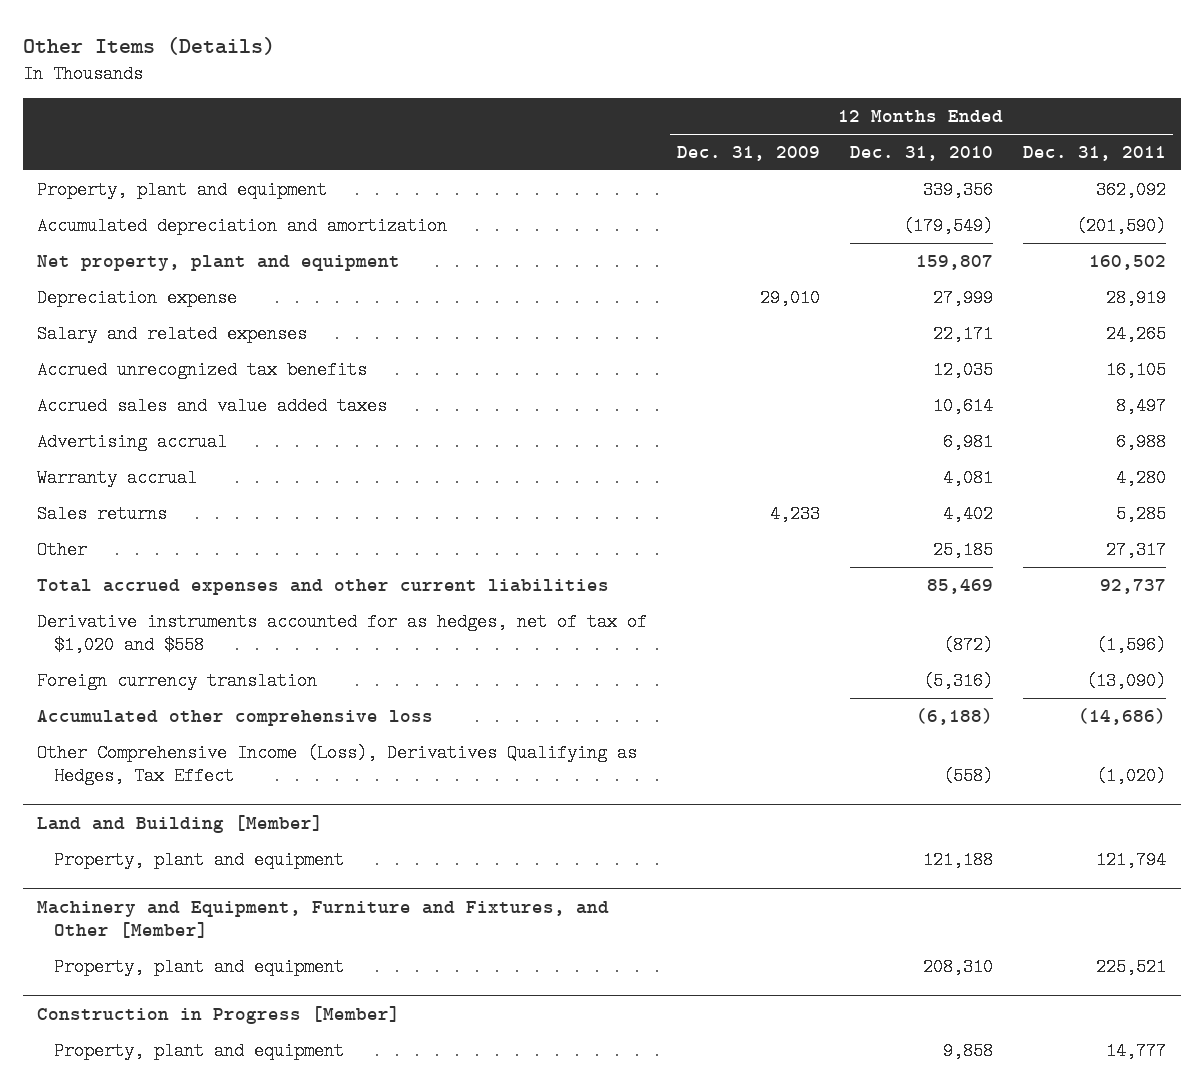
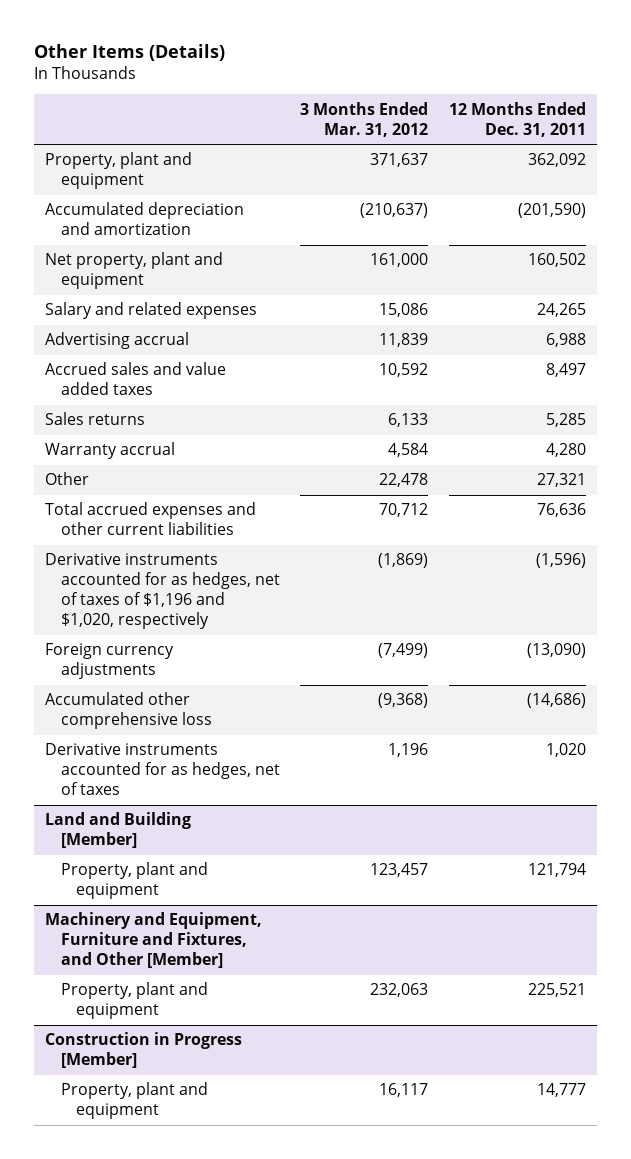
- | 12 Months Ended Dec. 31, 2009 | 12 Months Ended Dec. 31, 2010 | 12 Months Ended Dec. 31, 2011
+ | 3 Months Ended Mar. 31, 2012 | 12 Months Ended Dec. 31, 2011
- Depreciation expense | 29,010 | 27,999 | 28,919
- Accrued unrecognized tax benefits | | 12,035 | 16,105
moved down: Accrued sales and value added taxes | 10,592 | 8,497
- Other | | 25,185 | 27,317
- Total accrued expenses and other current liabilities | | 85,469 | 92,737
- Derivative instruments accounted for as hedges, net of tax of $1,020 and $558 | | (872) | (1,596)
- Foreign currency translation | | (5,316) | (13,090)
moved down: Warranty accrual | 4,584 | 4,280
+ Other | 22,478 | 27,321
+ Total accrued expenses and other current liabilities | 70,712 | 76,636
+ Derivative instruments accounted for as hedges, net of taxes of $1,196 and $1,020, respectively | (1,869) | (1,596)
+ Foreign currency adjustments | (7,499) | (13,090)
- Other Comprehensive Income (Loss), Derivatives Qualifying as Hedges, Tax Effect | | (558) | (1,020)
+ Derivative instruments accounted for as hedges, net of taxes | 1,196 | 1,020

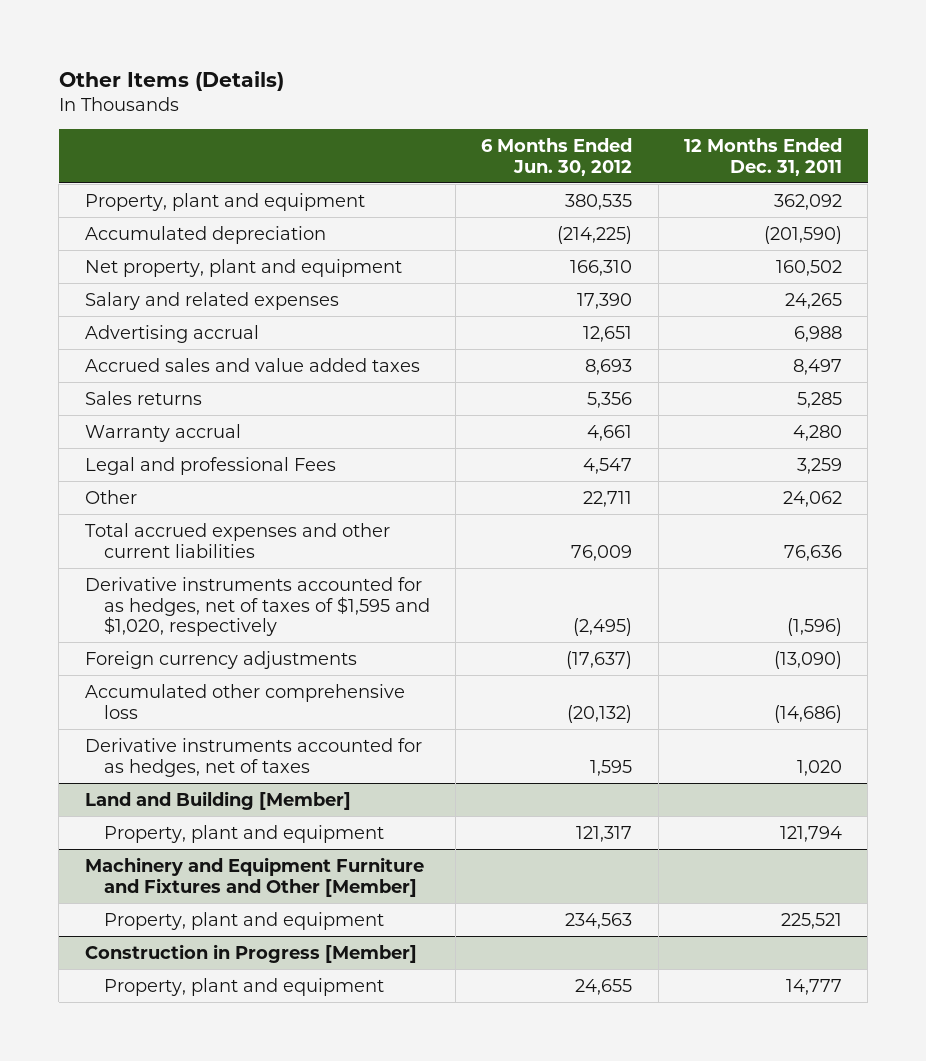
- | 3 Months Ended Mar. 31, 2012 | 12 Months Ended Dec. 31, 2011
+ | 6 Months Ended Jun. 30, 2012 | 12 Months Ended Dec. 31, 2011
- Accumulated depreciation and amortization | (210,637) | (201,590)
+ Accumulated depreciation | (214,225) | (201,590)
- Other | 22,478 | 27,321
+ Legal and professional Fees | 4,547 | 3,259
+ Other | 22,711 | 24,062
- Derivative instruments accounted for as hedges, net of taxes of $1,196 and $1,020, respectively | (1,869) | (1,596)
+ Derivative instruments accounted for as hedges, net of taxes of $1,595 and $1,020, respectively | (2,495) | (1,596)
- Machinery and Equipment, Furniture and Fixtures, and Other [Member]
+ Machinery and Equipment Furniture and Fixtures and Other [Member]

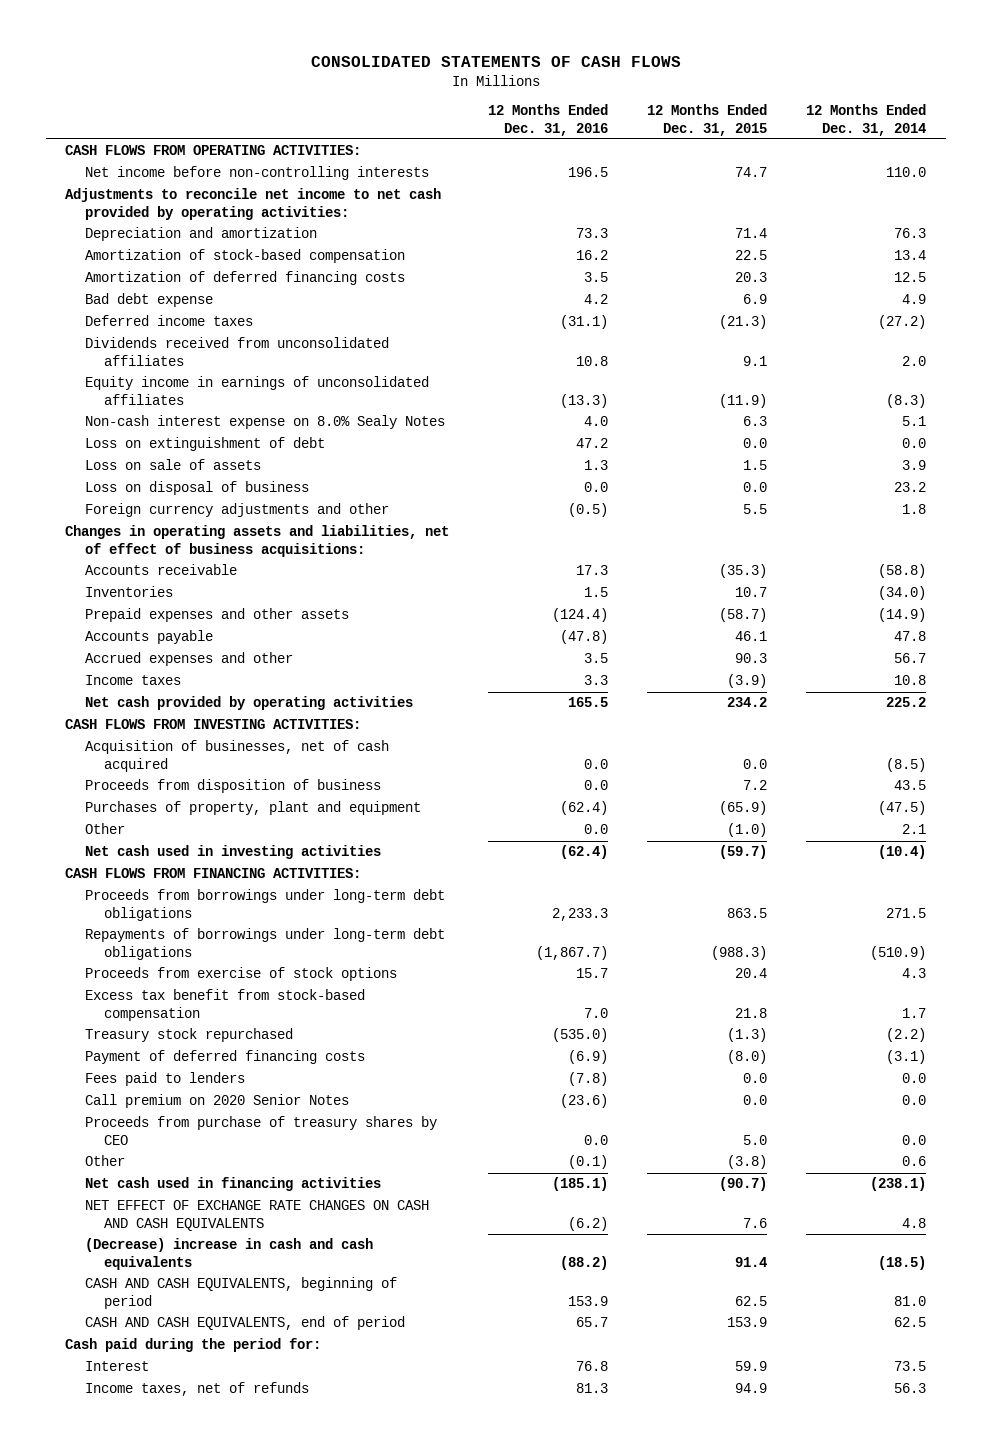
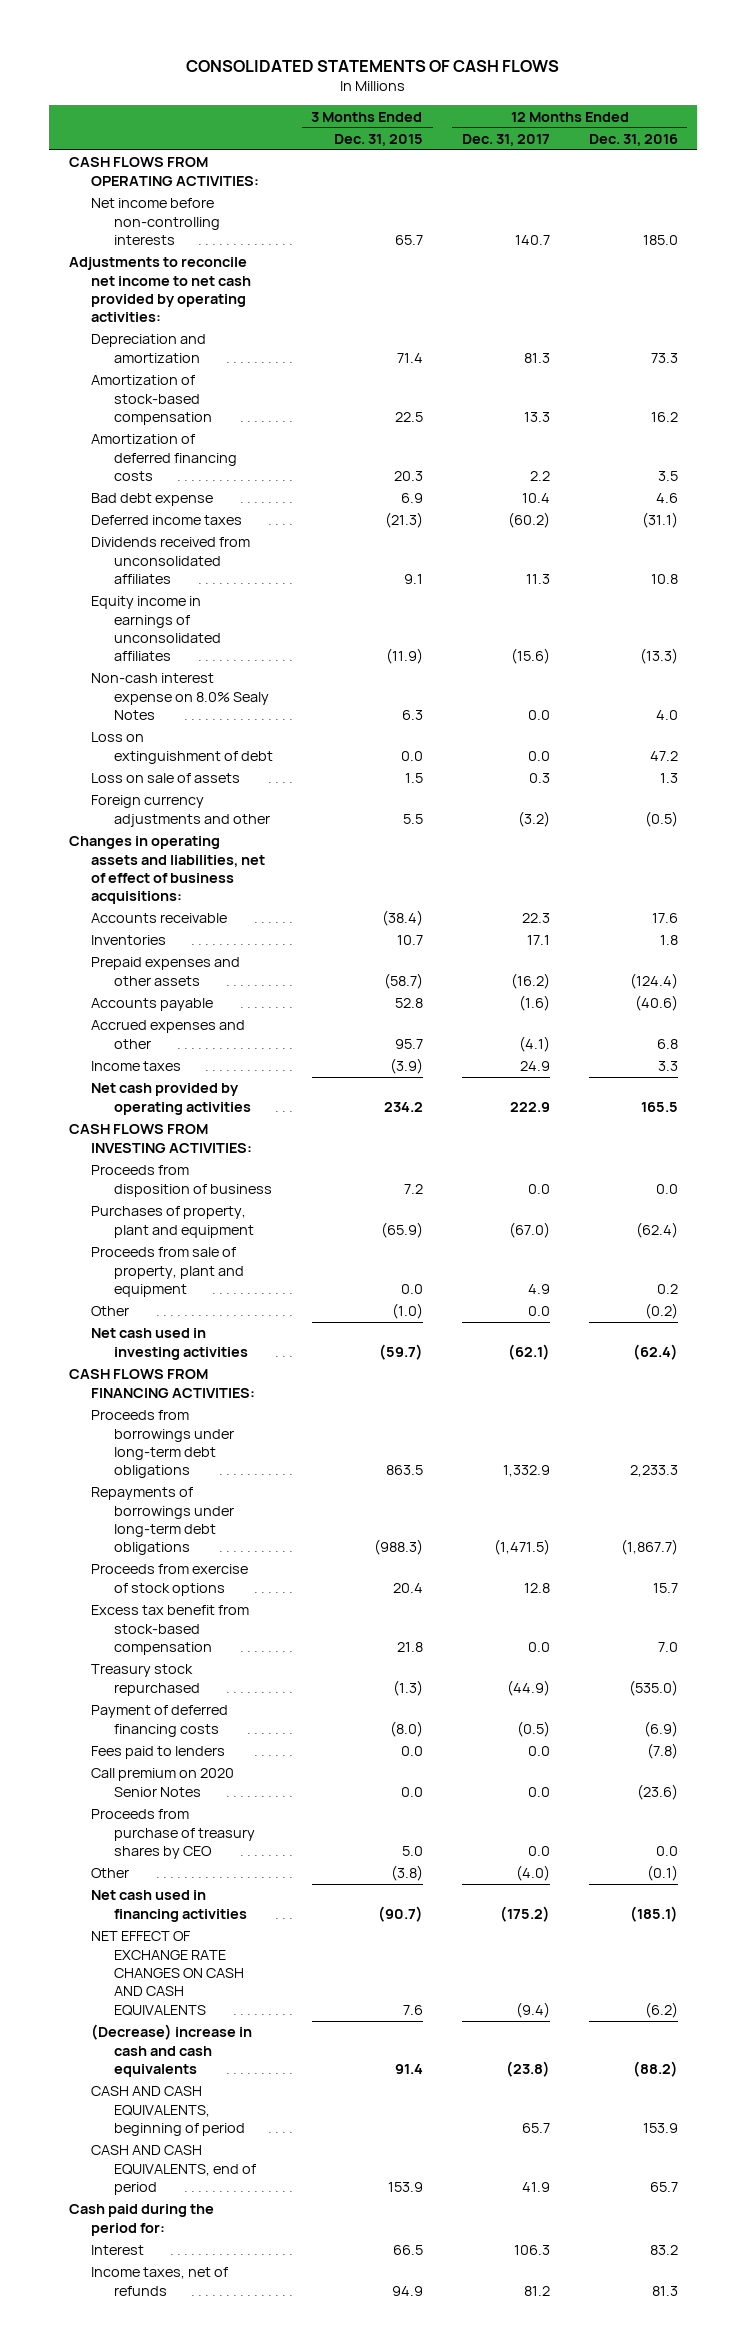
- | 12 Months Ended Dec. 31, 2016 | 12 Months Ended Dec. 31, 2015 | 12 Months Ended Dec. 31, 2014
+ | 3 Months Ended Dec. 31, 2015 | 12 Months Ended Dec. 31, 2017 | 12 Months Ended Dec. 31, 2016
- Net income before non-controlling interests | 196.5 | 74.7 | 110.0
+ Net income before non-controlling interests | 65.7 | 140.7 | 185.0
- Bad debt expense | 4.2 | 6.9 | 4.9
+ Bad debt expense | 6.9 | 10.4 | 4.6
- Loss on disposal of business | 0.0 | 0.0 | 23.2
- Accounts receivable | 17.3 | (35.3) | (58.8)
- Inventories | 1.5 | 10.7 | (34.0)
+ Accounts receivable | (38.4) | 22.3 | 17.6
+ Inventories | 10.7 | 17.1 | 1.8
- Accounts payable | (47.8) | 46.1 | 47.8
- Accrued expenses and other | 3.5 | 90.3 | 56.7
+ Accounts payable | 52.8 | (1.6) | (40.6)
+ Accrued expenses and other | 95.7 | (4.1) | 6.8
- Acquisition of businesses, net of cash acquired | 0.0 | 0.0 | (8.5)
- Other | 0.0 | (1.0) | 2.1
+ Proceeds from sale of property, plant and equipment | 0.0 | 4.9 | 0.2
+ Other | (1.0) | 0.0 | (0.2)
- Interest | 76.8 | 59.9 | 73.5
+ Interest | 66.5 | 106.3 | 83.2

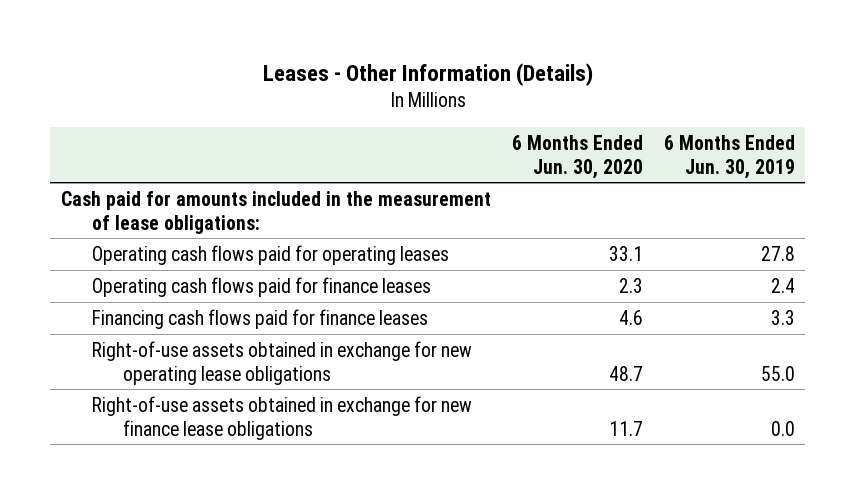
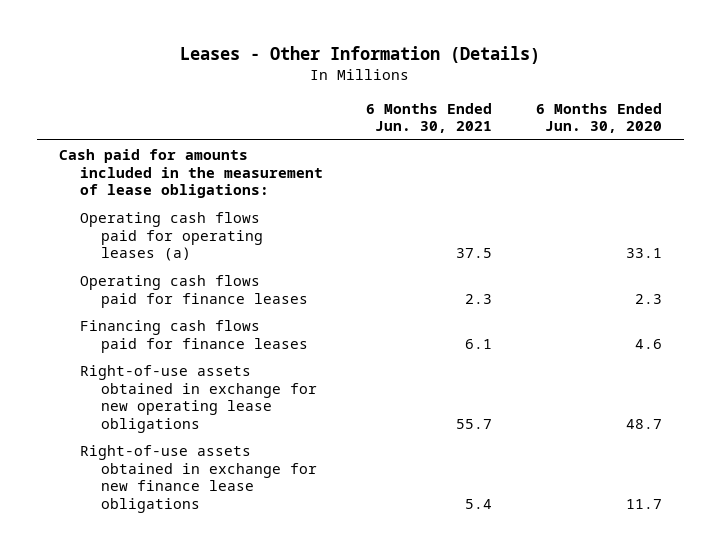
- | 6 Months Ended Jun. 30, 2020 | 6 Months Ended Jun. 30, 2019
+ | 6 Months Ended Jun. 30, 2021 | 6 Months Ended Jun. 30, 2020
- Operating cash flows paid for operating leases | 33.1 | 27.8
+ Operating cash flows paid for operating leases (a) | 37.5 | 33.1

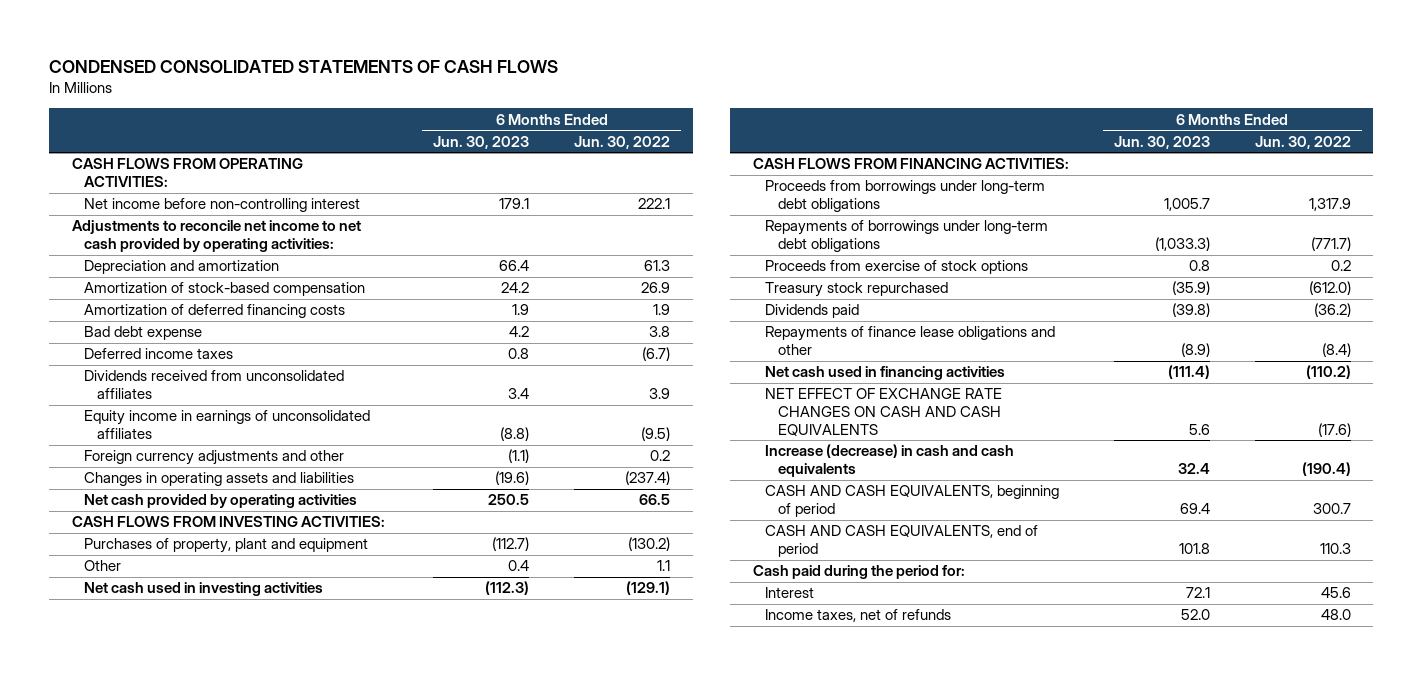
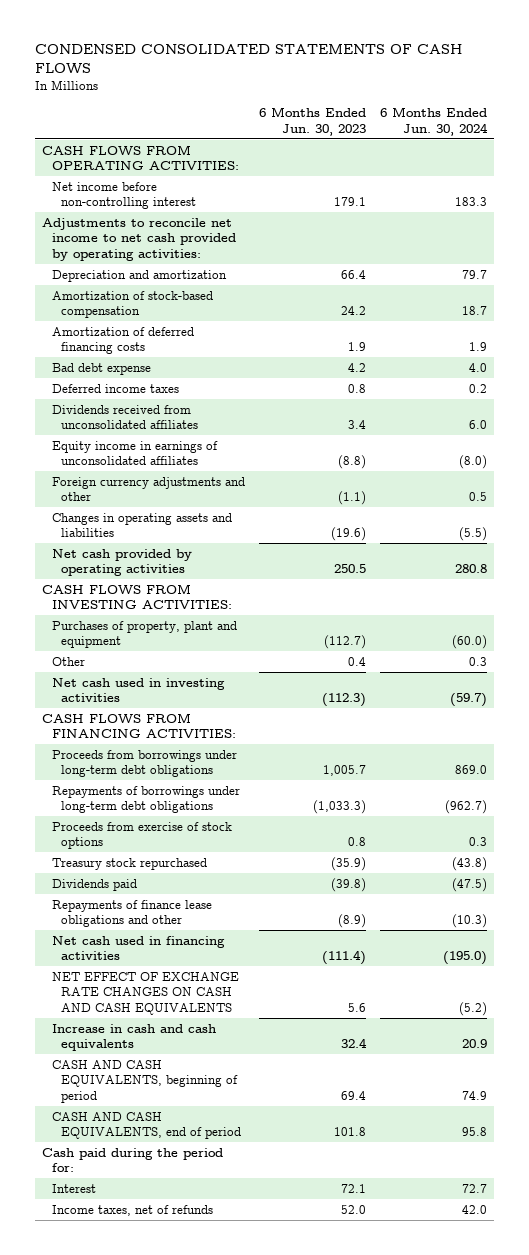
- | 6 Months Ended Jun. 30, 2023 | 6 Months Ended Jun. 30, 2022
+ | 6 Months Ended Jun. 30, 2023 | 6 Months Ended Jun. 30, 2024
- Increase (decrease) in cash and cash equivalents | 32.4 | (190.4)
+ Increase in cash and cash equivalents | 32.4 | 20.9

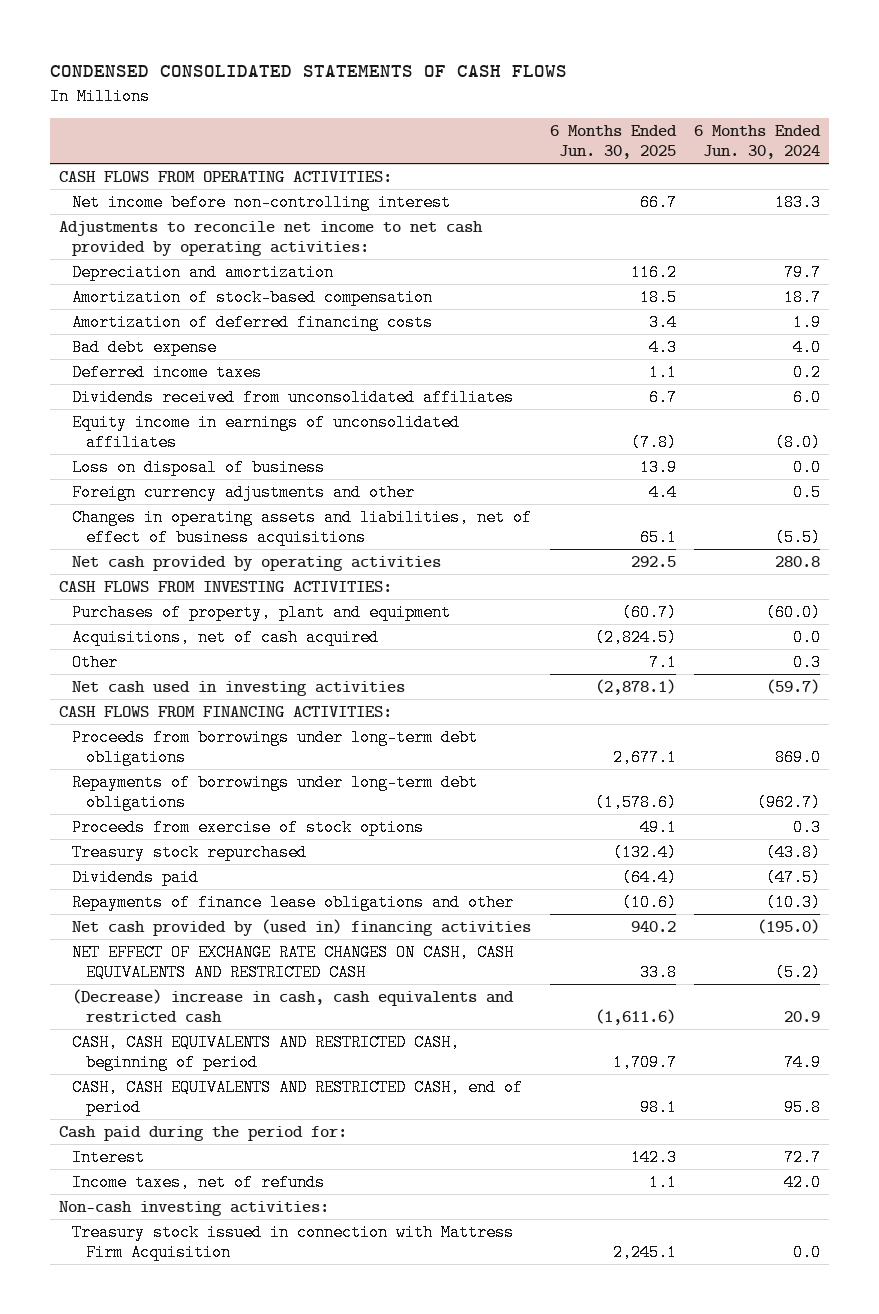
- | 6 Months Ended Jun. 30, 2023 | 6 Months Ended Jun. 30, 2024
+ | 6 Months Ended Jun. 30, 2025 | 6 Months Ended Jun. 30, 2024
+ Loss on disposal of business | 13.9 | 0.0
- Changes in operating assets and liabilities | (19.6) | (5.5)
+ Changes in operating assets and liabilities, net of effect of business acquisitions | 65.1 | (5.5)
+ Acquisitions, net of cash acquired | (2,824.5) | 0.0
- Net cash used in financing activities | (111.4) | (195.0)
- NET EFFECT OF EXCHANGE RATE CHANGES ON CASH AND CASH EQUIVALENTS | 5.6 | (5.2)
- Increase in cash and cash equivalents | 32.4 | 20.9
- CASH AND CASH EQUIVALENTS, beginning of period | 69.4 | 74.9
- CASH AND CASH EQUIVALENTS, end of period | 101.8 | 95.8
+ Net cash provided by (used in) financing activities | 940.2 | (195.0)
+ NET EFFECT OF EXCHANGE RATE CHANGES ON CASH, CASH EQUIVALENTS AND RESTRICTED CASH | 33.8 | (5.2)
+ (Decrease) increase in cash, cash equivalents and restricted cash | (1,611.6) | 20.9
+ CASH, CASH EQUIVALENTS AND RESTRICTED CASH, beginning of period | 1,709.7 | 74.9
+ CASH, CASH EQUIVALENTS AND RESTRICTED CASH, end of period | 98.1 | 95.8
+ Non-cash investing activities:
+ Treasury stock issued in connection with Mattress Firm Acquisition | 2,245.1 | 0.0

